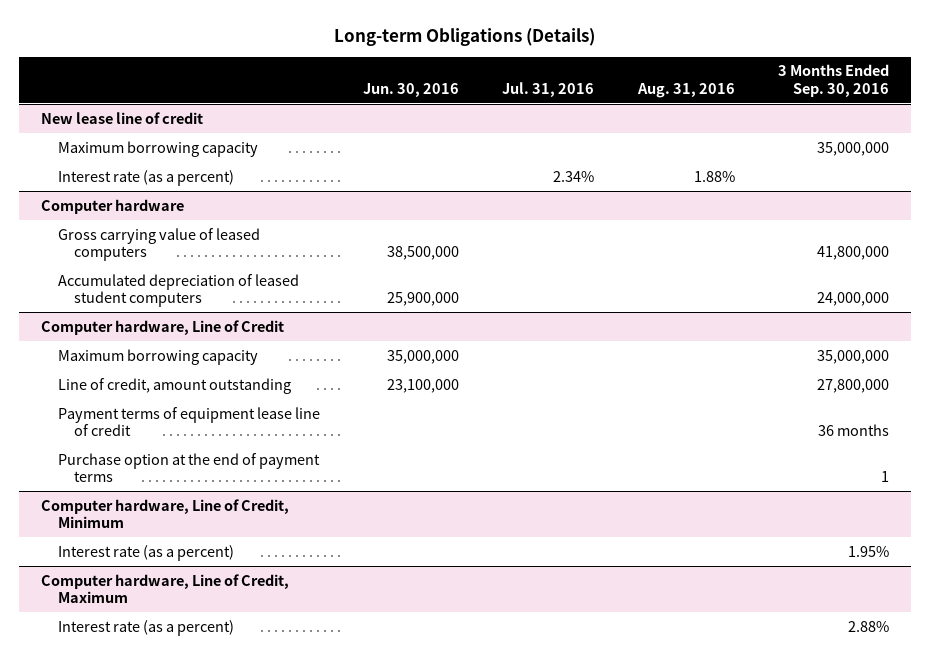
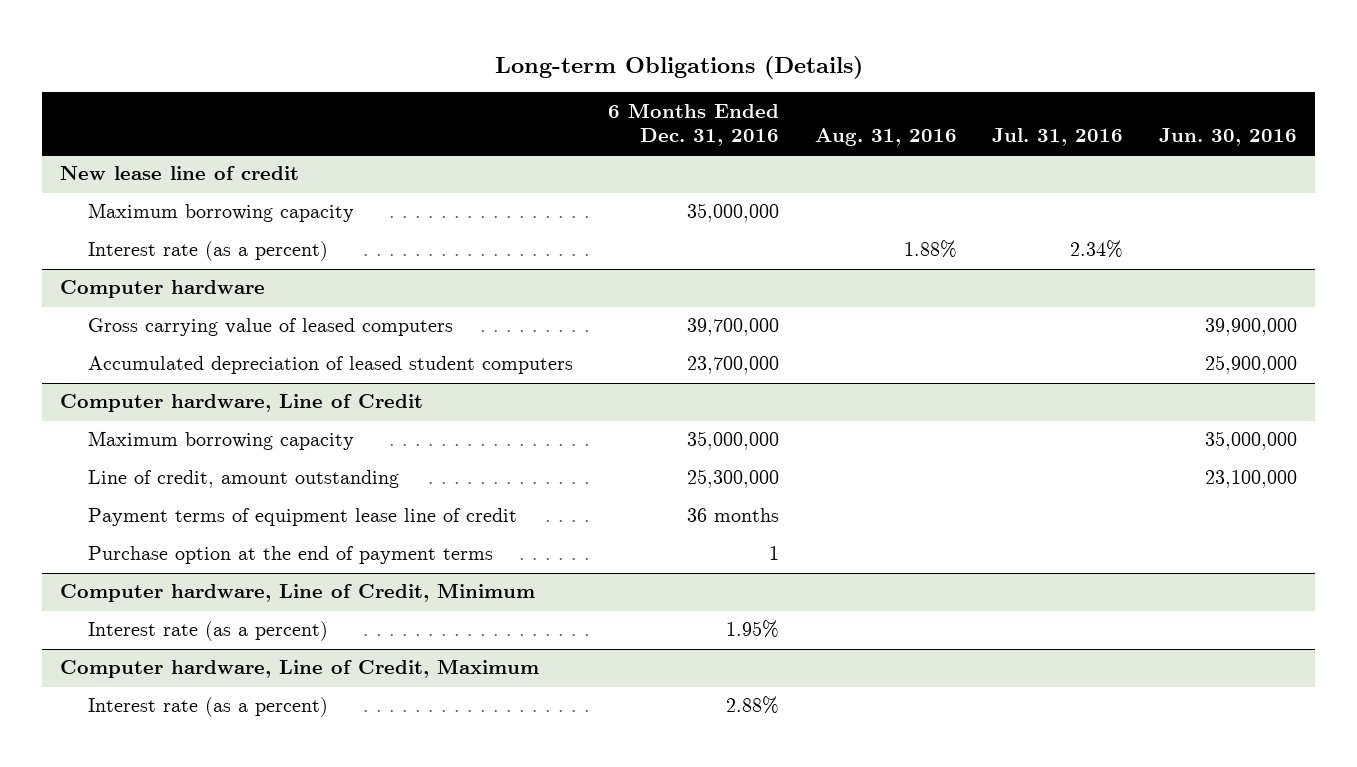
- | Jun. 30, 2016 | Jul. 31, 2016 | Aug. 31, 2016 | 3 Months Ended Sep. 30, 2016
+ | 6 Months Ended Dec. 31, 2016 | Aug. 31, 2016 | Jul. 31, 2016 | Jun. 30, 2016
@ Computer hardware
- Gross carrying value of leased computers | 38,500,000 | | | 41,800,000
+ Gross carrying value of leased computers | 39,700,000 | | | 39,900,000

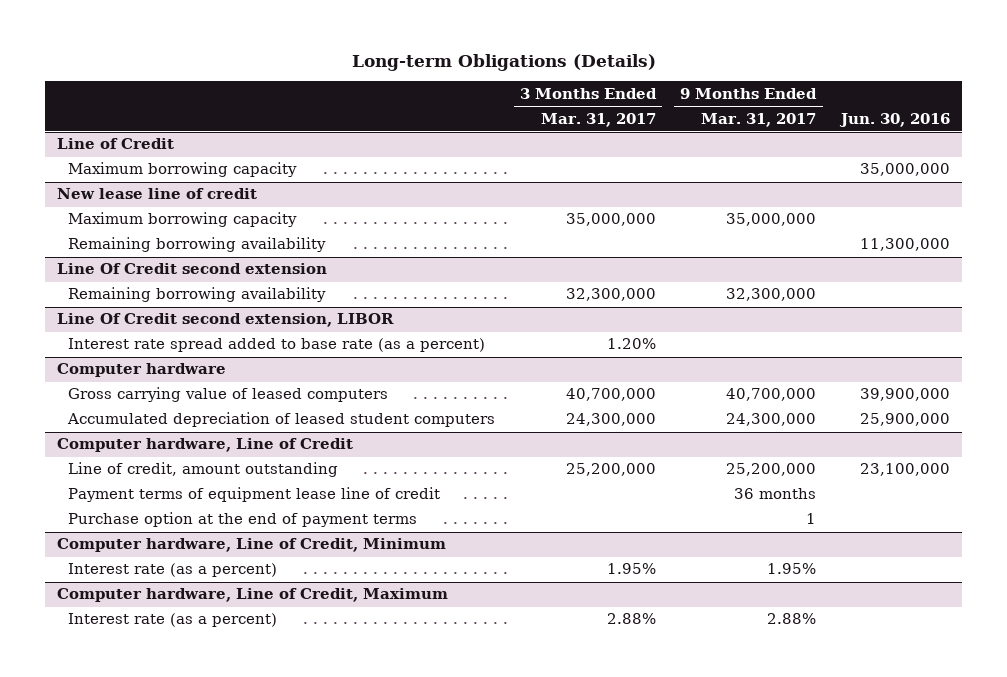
- | 6 Months Ended Dec. 31, 2016 | Aug. 31, 2016 | Jul. 31, 2016 | Jun. 30, 2016
+ | 3 Months Ended Mar. 31, 2017 | 9 Months Ended Mar. 31, 2017 | Jun. 30, 2016
+ Line of Credit
+ Maximum borrowing capacity | | | 35,000,000
@ New lease line of credit
- Interest rate (as a percent) | | 1.88% | 2.34% |
+ Remaining borrowing availability | | | 11,300,000
+ Line Of Credit second extension
+ Remaining borrowing availability | 32,300,000 | 32,300,000 |
+ Line Of Credit second extension, LIBOR
+ Interest rate spread added to base rate (as a percent) | 1.20% | |
@ Computer hardware, Line of Credit
- Maximum borrowing capacity | 35,000,000 | | | 35,000,000

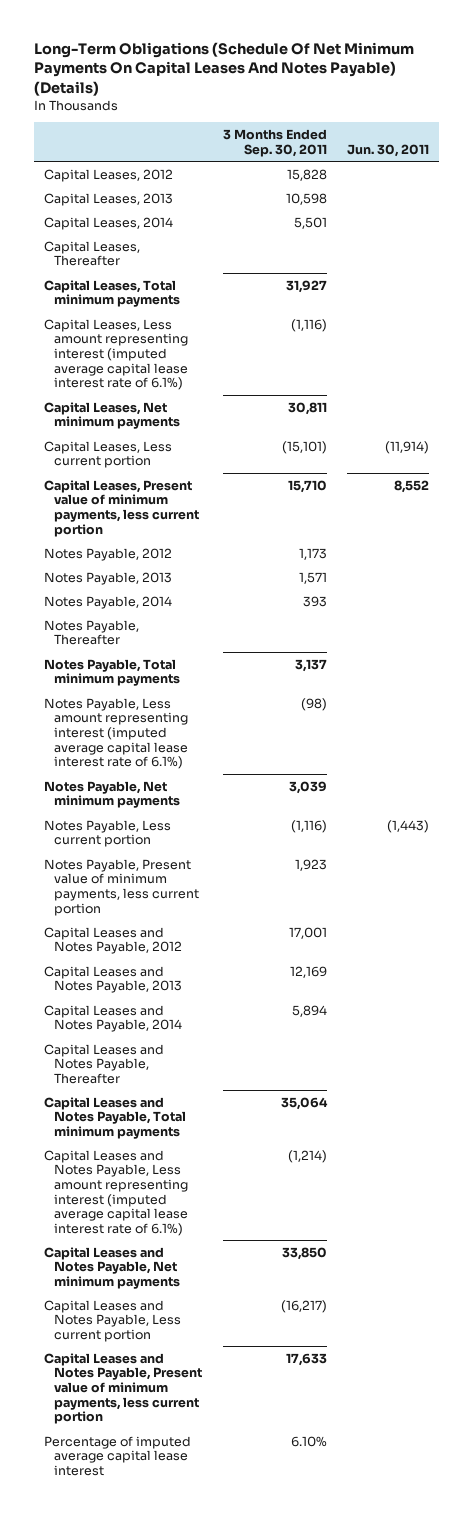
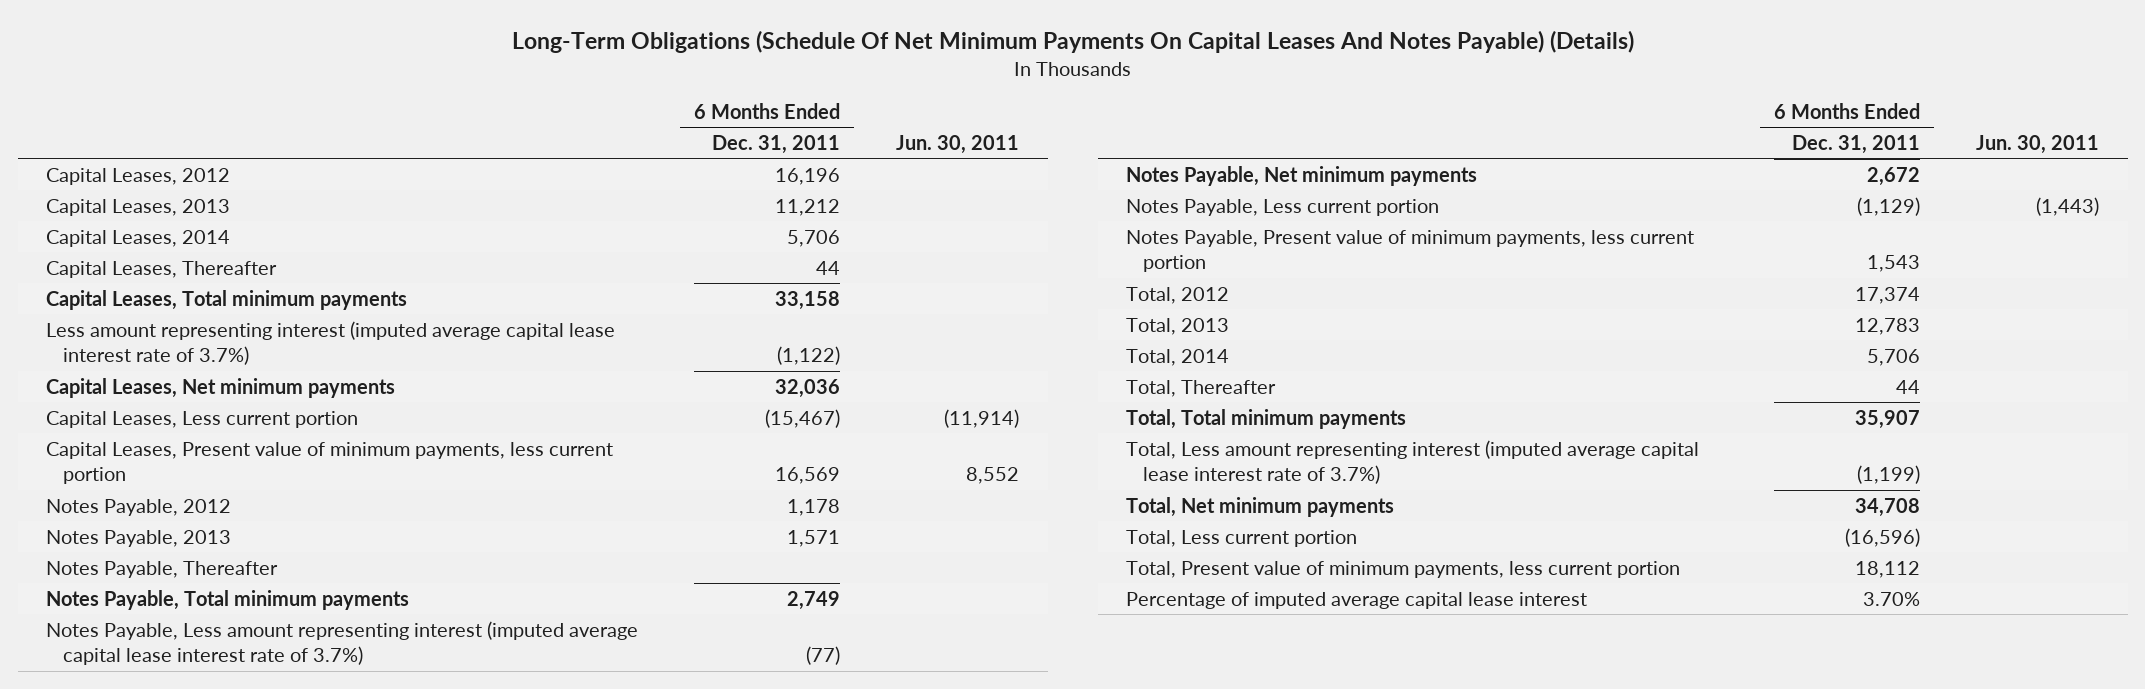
- | 3 Months Ended Sep. 30, 2011 | Jun. 30, 2011
+ | 6 Months Ended Dec. 31, 2011 | Jun. 30, 2011
- Capital Leases, Less amount representing interest (imputed average capital lease interest rate of 6.1%) | (1,116) |
+ Less amount representing interest (imputed average capital lease interest rate of 3.7%) | (1,122) |
- Notes Payable, 2014 | 393 |
- Notes Payable, Less amount representing interest (imputed average capital lease interest rate of 6.1%) | (98) |
+ Notes Payable, Less amount representing interest (imputed average capital lease interest rate of 3.7%) | (77) |
- Capital Leases and Notes Payable, 2012 | 17,001 |
- Capital Leases and Notes Payable, 2013 | 12,169 |
- Capital Leases and Notes Payable, 2014 | 5,894 |
- Capital Leases and Notes Payable, Thereafter
- Capital Leases and Notes Payable, Total minimum payments | 35,064 |
- Capital Leases and Notes Payable, Less amount representing interest (imputed average capital lease interest rate of 6.1%) | (1,214) |
- Capital Leases and Notes Payable, Net minimum payments | 33,850 |
- Capital Leases and Notes Payable, Less current portion | (16,217) |
- Capital Leases and Notes Payable, Present value of minimum payments, less current portion | 17,633 |
+ Total, 2012 | 17,374 |
+ Total, 2013 | 12,783 |
+ Total, 2014 | 5,706 |
+ Total, Thereafter | 44 |
+ Total, Total minimum payments | 35,907 |
+ Total, Less amount representing interest (imputed average capital lease interest rate of 3.7%) | (1,199) |
+ Total, Net minimum payments | 34,708 |
+ Total, Less current portion | (16,596) |
+ Total, Present value of minimum payments, less current portion | 18,112 |

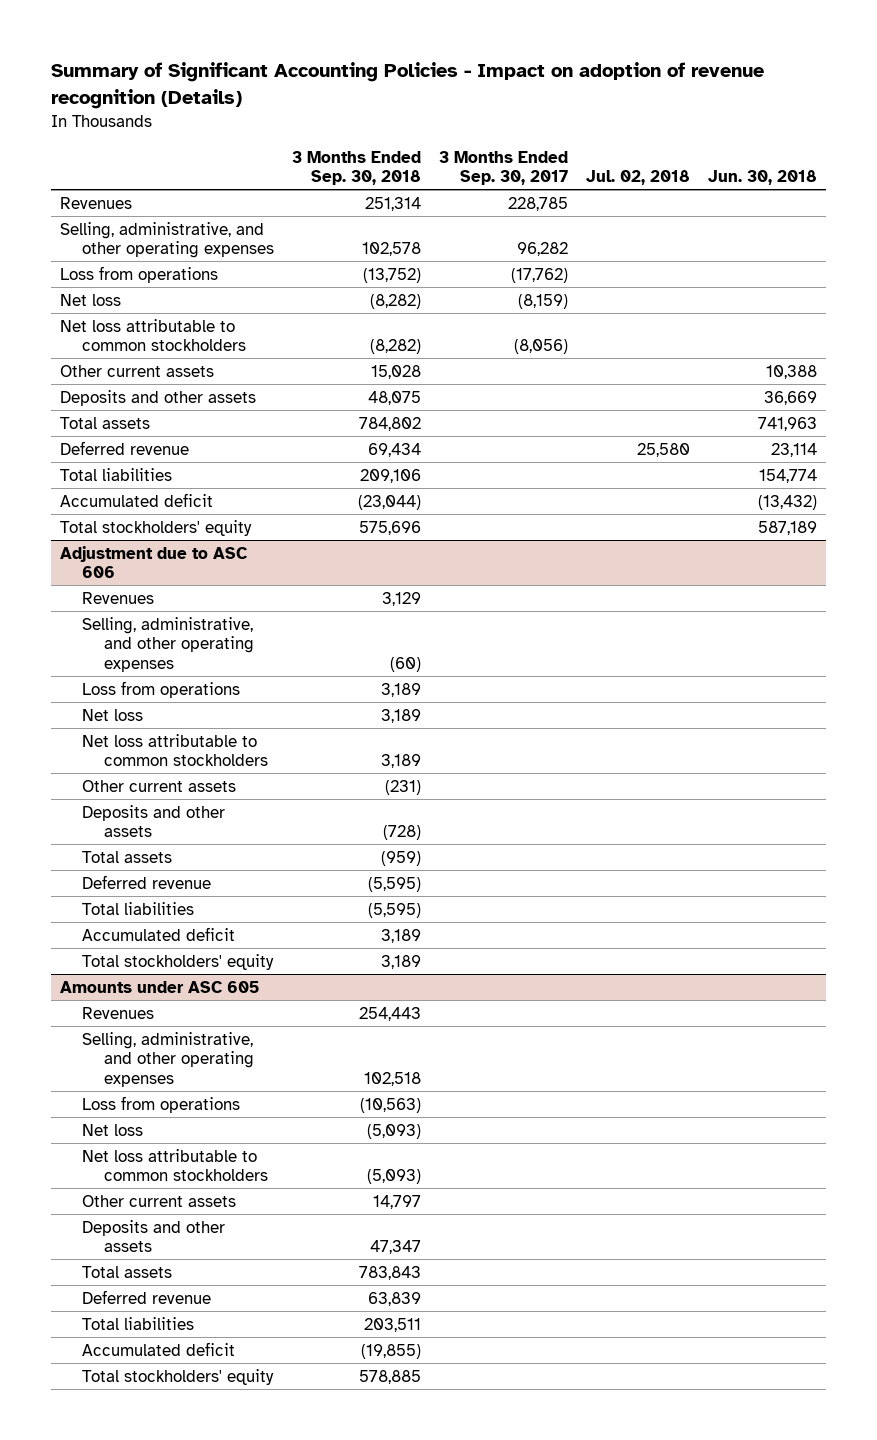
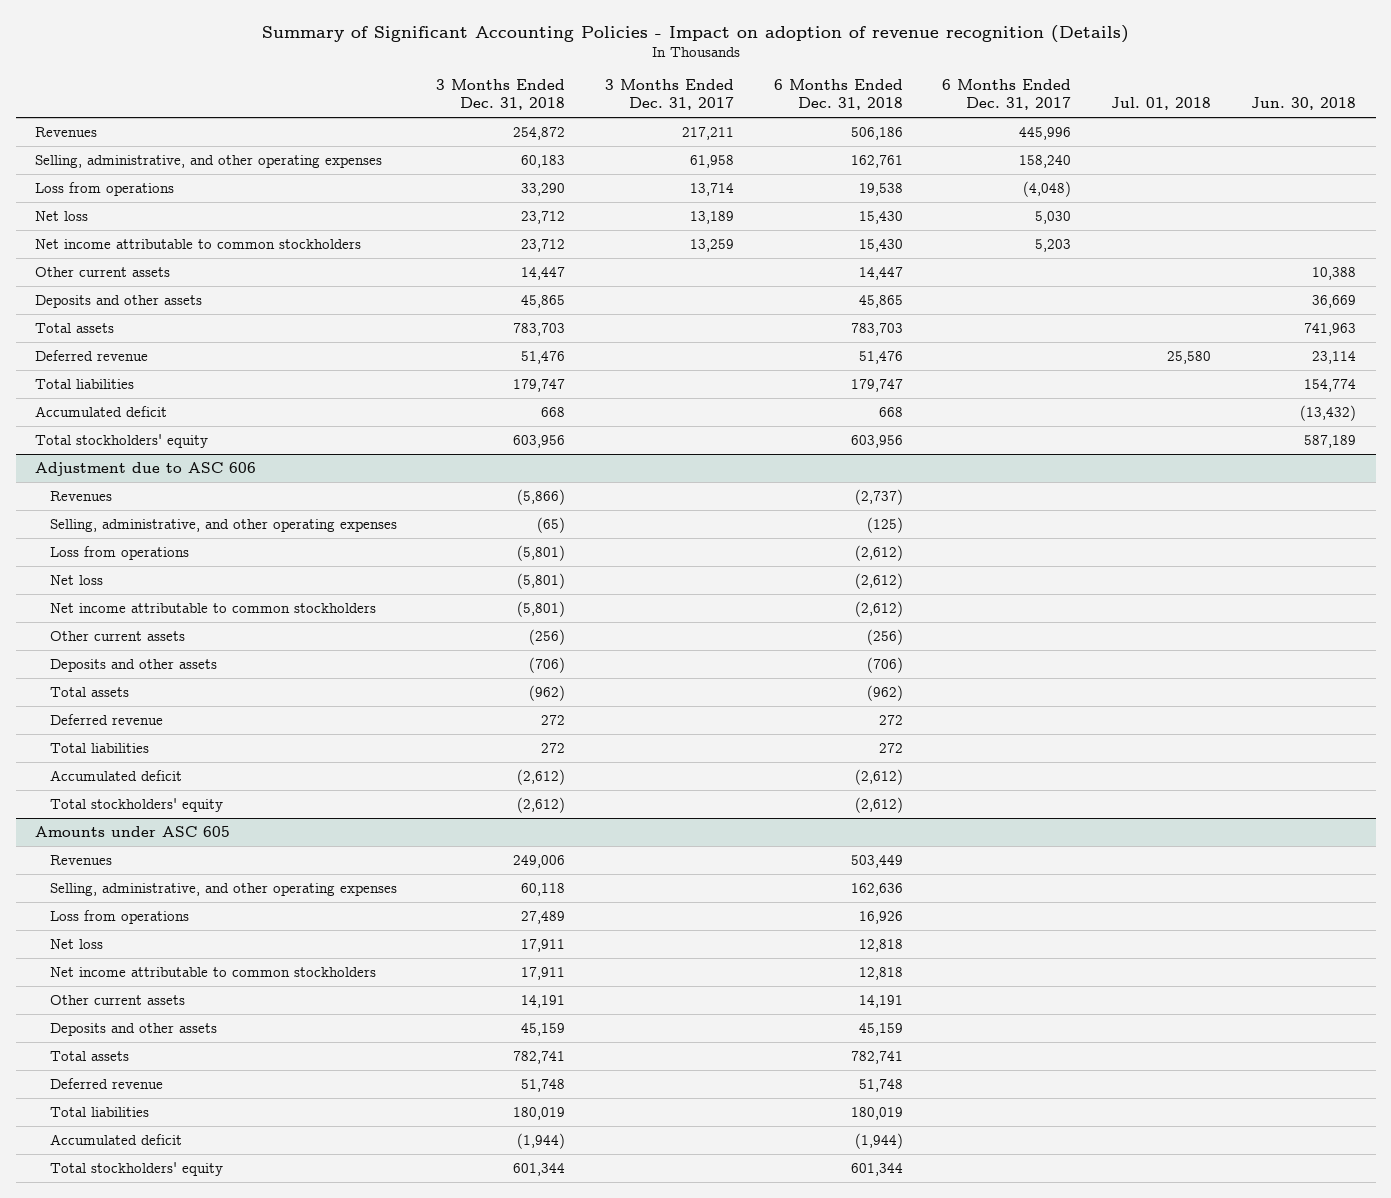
- | 3 Months Ended Sep. 30, 2018 | 3 Months Ended Sep. 30, 2017 | Jul. 02, 2018 | Jun. 30, 2018
+ | 3 Months Ended Dec. 31, 2018 | 3 Months Ended Dec. 31, 2017 | 6 Months Ended Dec. 31, 2018 | 6 Months Ended Dec. 31, 2017 | Jul. 01, 2018 | Jun. 30, 2018
- Net loss attributable to common stockholders | (8,282) | (8,056) | |
+ Net income attributable to common stockholders | 23,712 | 13,259 | 15,430 | 5,203 | |
@ Adjustment due to ASC 606
- Net loss attributable to common stockholders | 3,189 | | |
+ Net income attributable to common stockholders | (5,801) | | (2,612) | | |
@ Amounts under ASC 605
- Net loss attributable to common stockholders | (5,093) | | |
+ Net income attributable to common stockholders | 17,911 | | 12,818 | | |

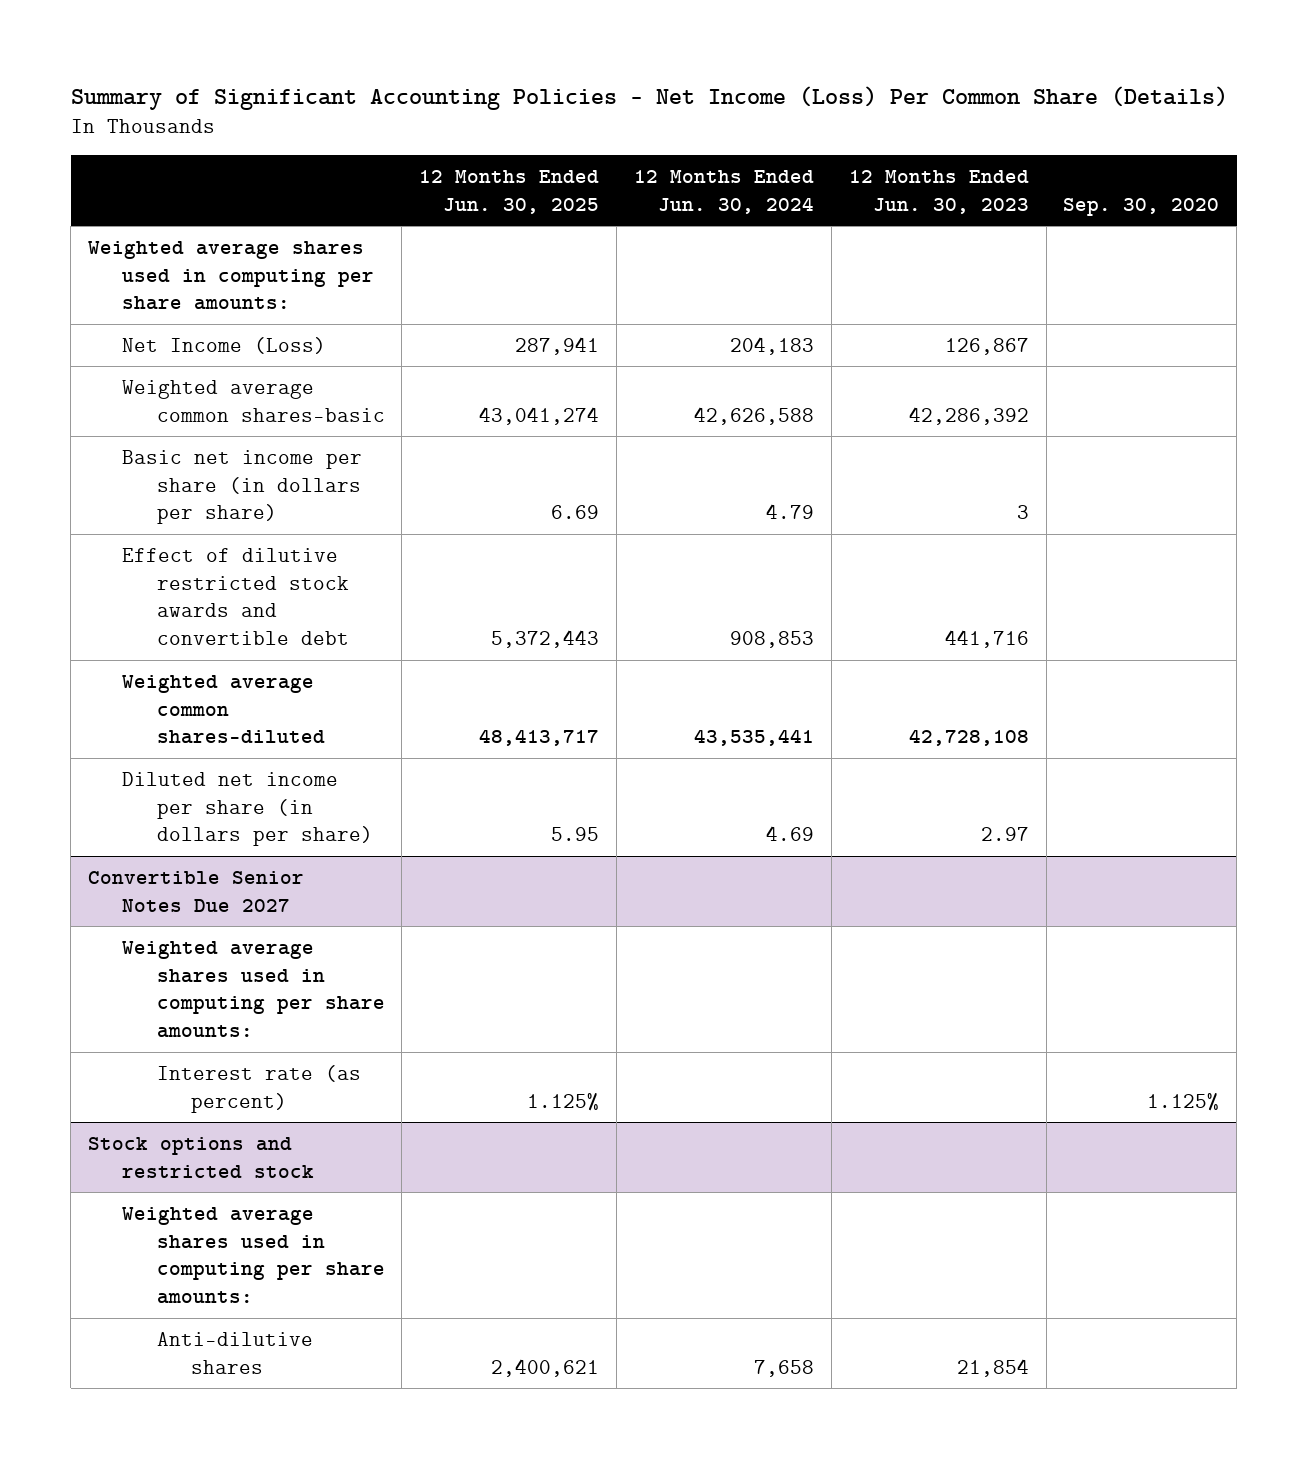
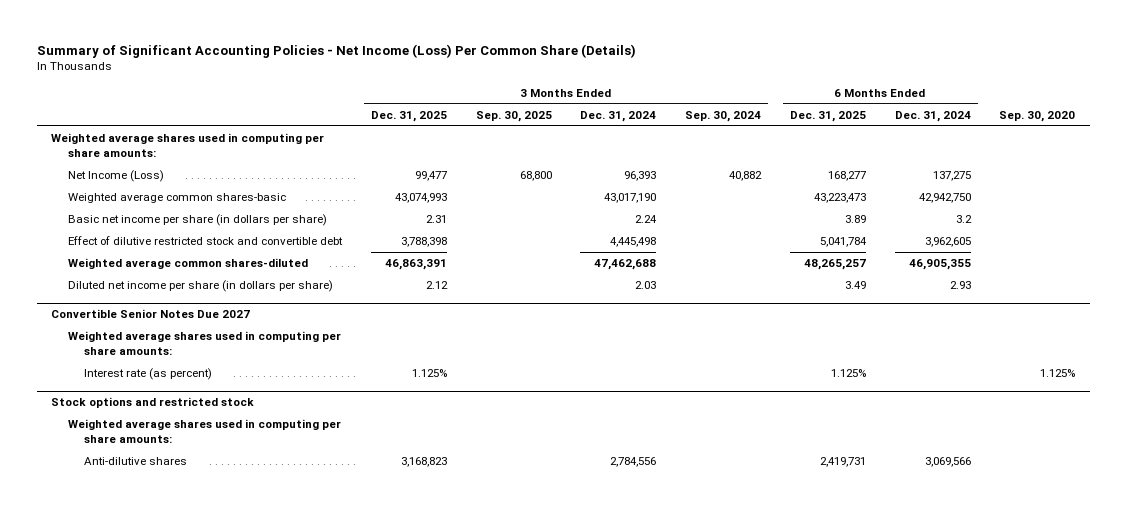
- | 12 Months Ended Jun. 30, 2025 | 12 Months Ended Jun. 30, 2024 | 12 Months Ended Jun. 30, 2023 | Sep. 30, 2020
+ | 3 Months Ended Dec. 31, 2025 | 3 Months Ended Sep. 30, 2025 | 3 Months Ended Dec. 31, 2024 | 3 Months Ended Sep. 30, 2024 | 6 Months Ended Dec. 31, 2025 | 6 Months Ended Dec. 31, 2024 | Sep. 30, 2020
- Effect of dilutive restricted stock awards and convertible debt | 5,372,443 | 908,853 | 441,716 |
+ Effect of dilutive restricted stock and convertible debt | 3,788,398 | | 4,445,498 | | 5,041,784 | 3,962,605 |

